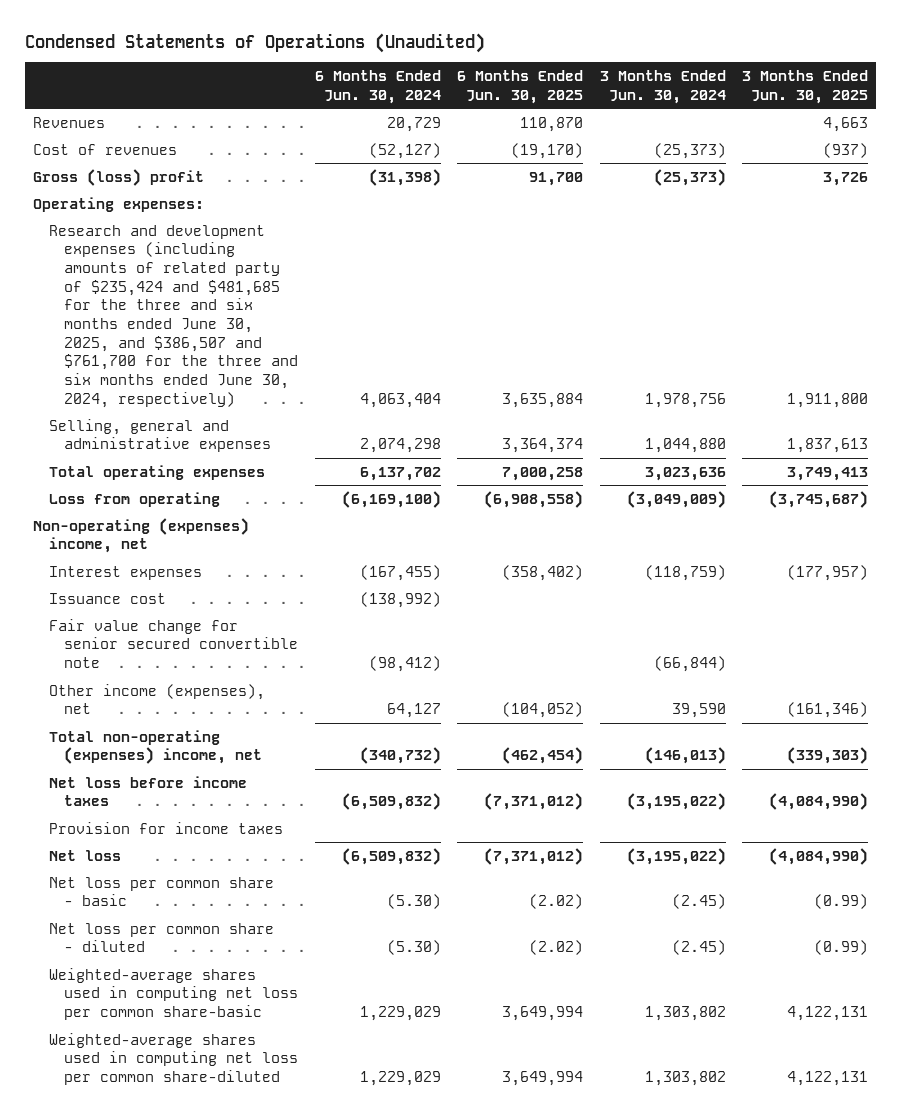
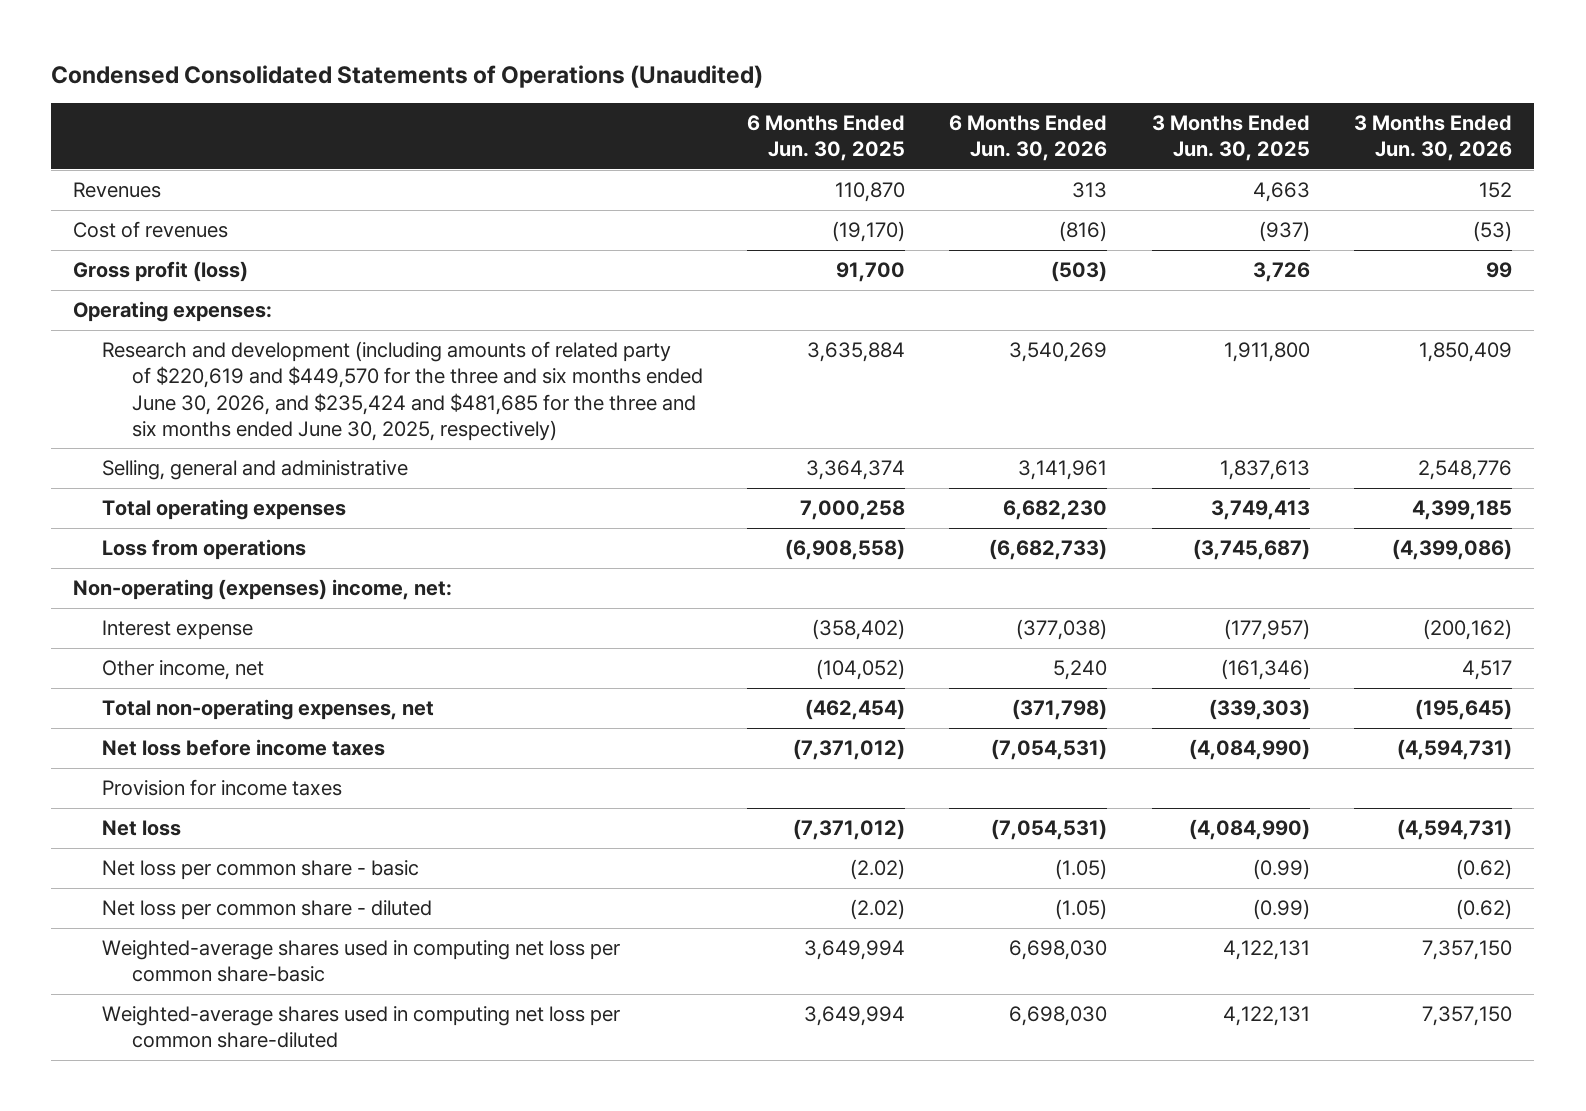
- Condensed Statements of Operations (Unaudited)
+ Condensed Consolidated Statements of Operations (Unaudited)
- | 6 Months Ended Jun. 30, 2024 | 6 Months Ended Jun. 30, 2025 | 3 Months Ended Jun. 30, 2024 | 3 Months Ended Jun. 30, 2025
+ | 6 Months Ended Jun. 30, 2025 | 6 Months Ended Jun. 30, 2026 | 3 Months Ended Jun. 30, 2025 | 3 Months Ended Jun. 30, 2026
- Gross (loss) profit | (31,398) | 91,700 | (25,373) | 3,726
+ Gross profit (loss) | 91,700 | (503) | 3,726 | 99
- Research and development expenses (including amounts of related party of $235,424 and $481,685 for the three and six months ended June 30, 2025, and $386,507 and $761,700 for the three and six months ended June 30, 2024, respectively) | 4,063,404 | 3,635,884 | 1,978,756 | 1,911,800
- Selling, general and administrative expenses | 2,074,298 | 3,364,374 | 1,044,880 | 1,837,613
+ Research and development (including amounts of related party of $220,619 and $449,570 for the three and six months ended June 30, 2026, and $235,424 and $481,685 for the three and six months ended June 30, 2025, respectively) | 3,635,884 | 3,540,269 | 1,911,800 | 1,850,409
+ Selling, general and administrative | 3,364,374 | 3,141,961 | 1,837,613 | 2,548,776
- Loss from operating | (6,169,100) | (6,908,558) | (3,049,009) | (3,745,687)
- Non-operating (expenses) income, net
- Interest expenses | (167,455) | (358,402) | (118,759) | (177,957)
- Issuance cost | (138,992) | | |
- Fair value change for senior secured convertible note | (98,412) | | (66,844) |
- Other income (expenses), net | 64,127 | (104,052) | 39,590 | (161,346)
- Total non-operating (expenses) income, net | (340,732) | (462,454) | (146,013) | (339,303)
+ Loss from operations | (6,908,558) | (6,682,733) | (3,745,687) | (4,399,086)
+ Non-operating (expenses) income, net:
+ Interest expense | (358,402) | (377,038) | (177,957) | (200,162)
+ Other income, net | (104,052) | 5,240 | (161,346) | 4,517
+ Total non-operating expenses, net | (462,454) | (371,798) | (339,303) | (195,645)

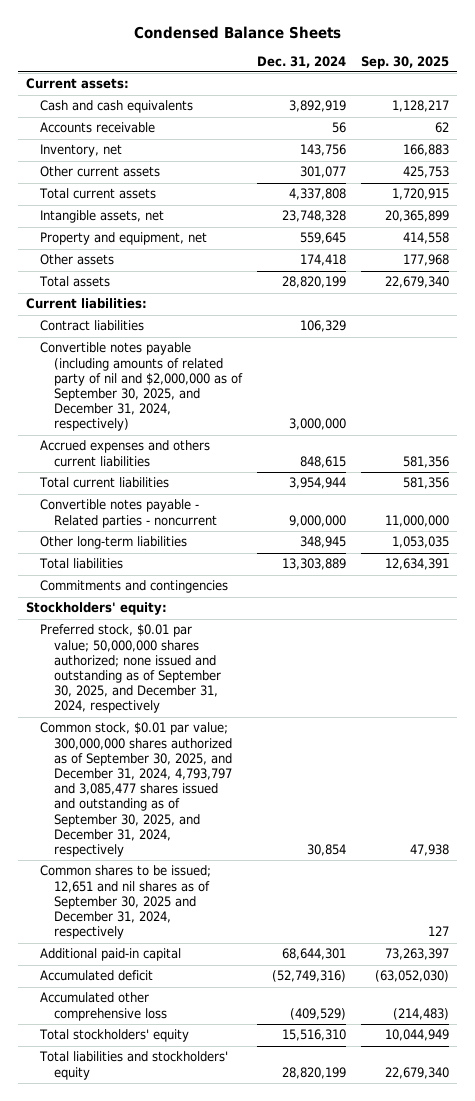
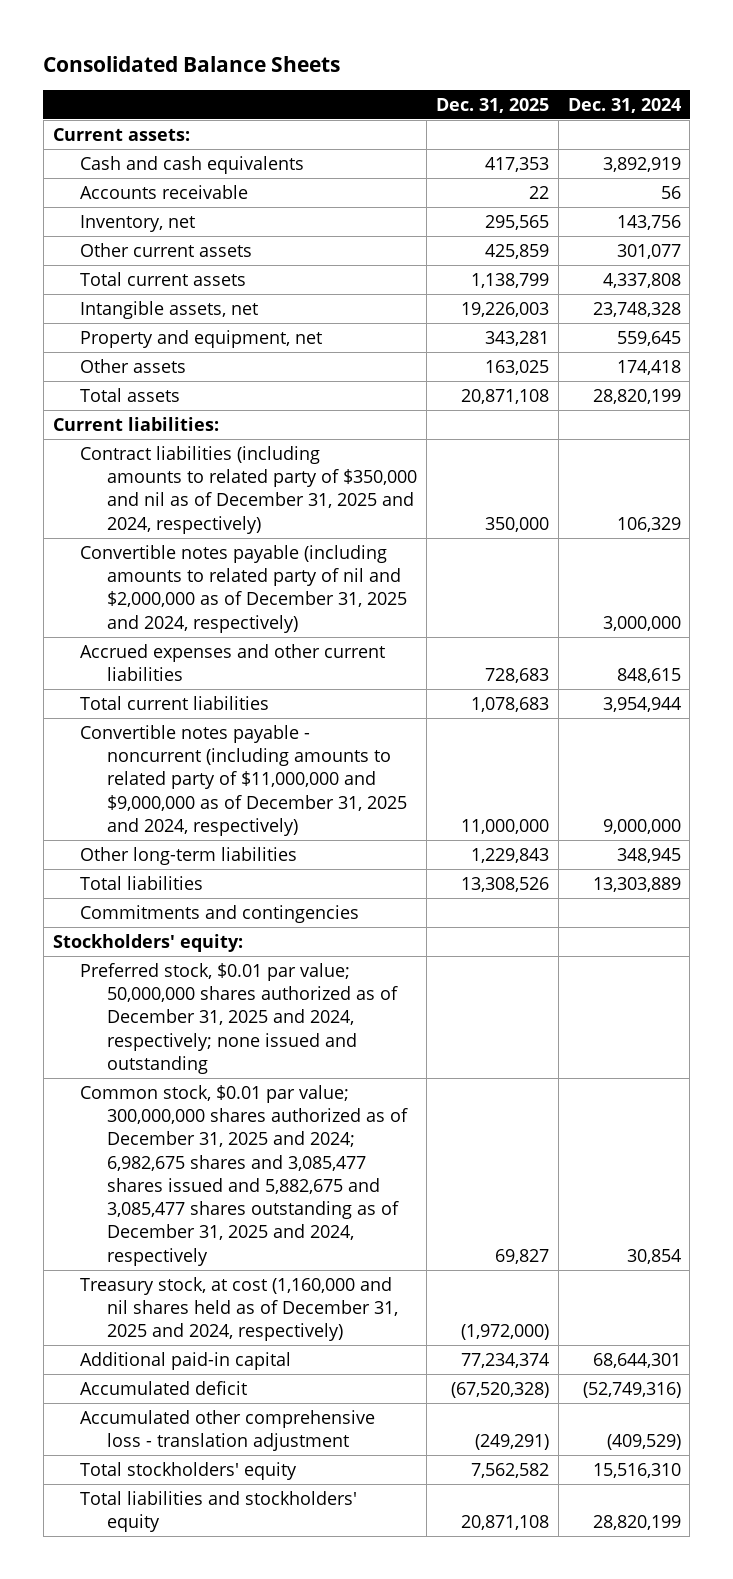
- Condensed Balance Sheets
+ Consolidated Balance Sheets
- | Dec. 31, 2024 | Sep. 30, 2025
+ | Dec. 31, 2025 | Dec. 31, 2024
- Contract liabilities | 106,329 |
- Convertible notes payable (including amounts of related party of nil and $2,000,000 as of September 30, 2025, and December 31, 2024, respectively) | 3,000,000 |
- Accrued expenses and others current liabilities | 848,615 | 581,356
+ Contract liabilities (including amounts to related party of $350,000 and nil as of December 31, 2025 and 2024, respectively) | 350,000 | 106,329
+ Convertible notes payable (including amounts to related party of nil and $2,000,000 as of December 31, 2025 and 2024, respectively) | | 3,000,000
+ Accrued expenses and other current liabilities | 728,683 | 848,615
- Convertible notes payable - Related parties - noncurrent | 9,000,000 | 11,000,000
+ Convertible notes payable - noncurrent (including amounts to related party of $11,000,000 and $9,000,000 as of December 31, 2025 and 2024, respectively) | 11,000,000 | 9,000,000
- Preferred stock, $0.01 par value; 50,000,000 shares authorized; none issued and outstanding as of September 30, 2025, and December 31, 2024, respectively
- Common stock, $0.01 par value; 300,000,000 shares authorized as of September 30, 2025, and December 31, 2024, 4,793,797 and 3,085,477 shares issued and outstanding as of September 30, 2025, and December 31, 2024, respectively | 30,854 | 47,938
- Common shares to be issued; 12,651 and nil shares as of September 30, 2025 and December 31, 2024, respectively | | 127
+ Preferred stock, $0.01 par value; 50,000,000 shares authorized as of December 31, 2025 and 2024, respectively; none issued and outstanding
+ Common stock, $0.01 par value; 300,000,000 shares authorized as of December 31, 2025 and 2024; 6,982,675 shares and 3,085,477 shares issued and 5,882,675 and 3,085,477 shares outstanding as of December 31, 2025 and 2024, respectively | 69,827 | 30,854
+ Treasury stock, at cost (1,160,000 and nil shares held as of December 31, 2025 and 2024, respectively) | (1,972,000) |
- Accumulated other comprehensive loss | (409,529) | (214,483)
+ Accumulated other comprehensive loss - translation adjustment | (249,291) | (409,529)

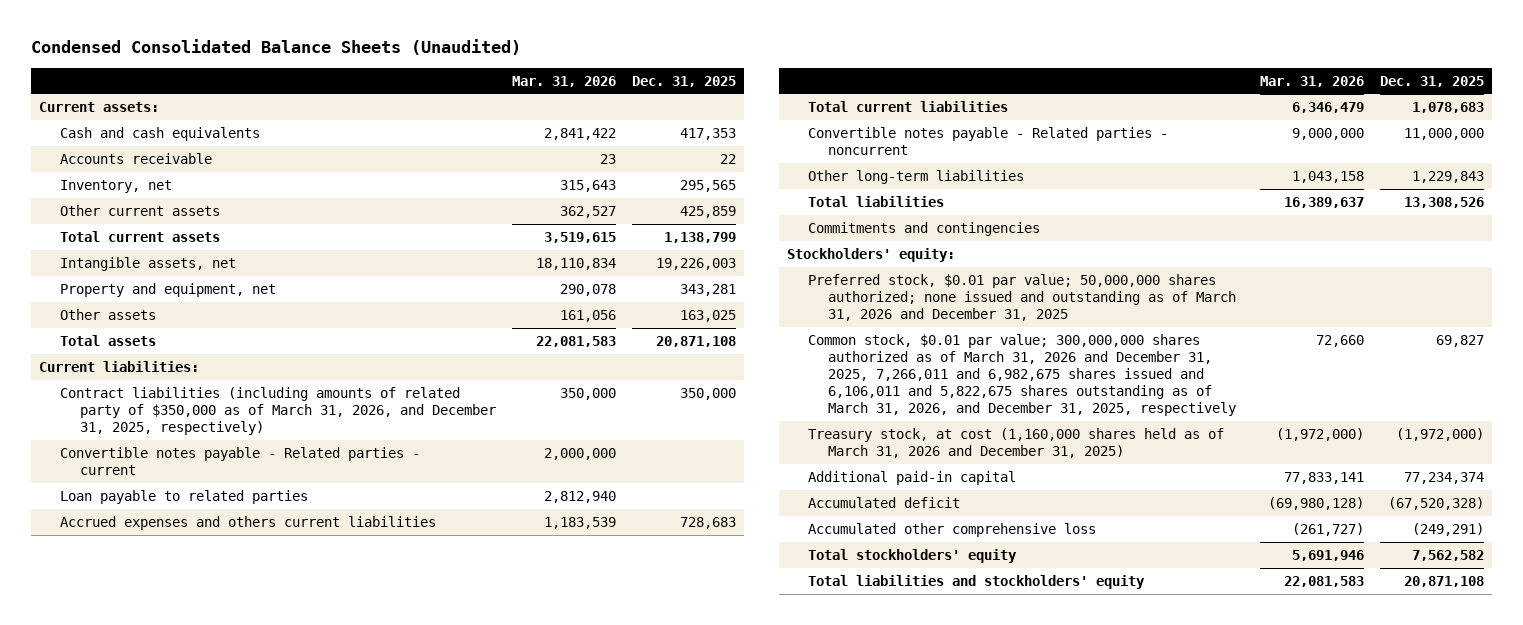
- Consolidated Balance Sheets
+ Condensed Consolidated Balance Sheets (Unaudited)
- | Dec. 31, 2025 | Dec. 31, 2024
+ | Mar. 31, 2026 | Dec. 31, 2025
- Contract liabilities (including amounts to related party of $350,000 and nil as of December 31, 2025 and 2024, respectively) | 350,000 | 106,329
- Convertible notes payable (including amounts to related party of nil and $2,000,000 as of December 31, 2025 and 2024, respectively) | | 3,000,000
- Accrued expenses and other current liabilities | 728,683 | 848,615
+ Contract liabilities (including amounts of related party of $350,000 as of March 31, 2026, and December 31, 2025, respectively) | 350,000 | 350,000
+ Convertible notes payable - Related parties - current | 2,000,000 |
+ Loan payable to related parties | 2,812,940 |
+ Accrued expenses and others current liabilities | 1,183,539 | 728,683
- Convertible notes payable - noncurrent (including amounts to related party of $11,000,000 and $9,000,000 as of December 31, 2025 and 2024, respectively) | 11,000,000 | 9,000,000
+ Convertible notes payable - Related parties - noncurrent | 9,000,000 | 11,000,000
- Preferred stock, $0.01 par value; 50,000,000 shares authorized as of December 31, 2025 and 2024, respectively; none issued and outstanding
- Common stock, $0.01 par value; 300,000,000 shares authorized as of December 31, 2025 and 2024; 6,982,675 shares and 3,085,477 shares issued and 5,882,675 and 3,085,477 shares outstanding as of December 31, 2025 and 2024, respectively | 69,827 | 30,854
- Treasury stock, at cost (1,160,000 and nil shares held as of December 31, 2025 and 2024, respectively) | (1,972,000) |
+ Preferred stock, $0.01 par value; 50,000,000 shares authorized; none issued and outstanding as of March 31, 2026 and December 31, 2025
+ Common stock, $0.01 par value; 300,000,000 shares authorized as of March 31, 2026 and December 31, 2025, 7,266,011 and 6,982,675 shares issued and 6,106,011 and 5,822,675 shares outstanding as of March 31, 2026, and December 31, 2025, respectively | 72,660 | 69,827
+ Treasury stock, at cost (1,160,000 shares held as of March 31, 2026 and December 31, 2025) | (1,972,000) | (1,972,000)
- Accumulated other comprehensive loss - translation adjustment | (249,291) | (409,529)
+ Accumulated other comprehensive loss | (261,727) | (249,291)

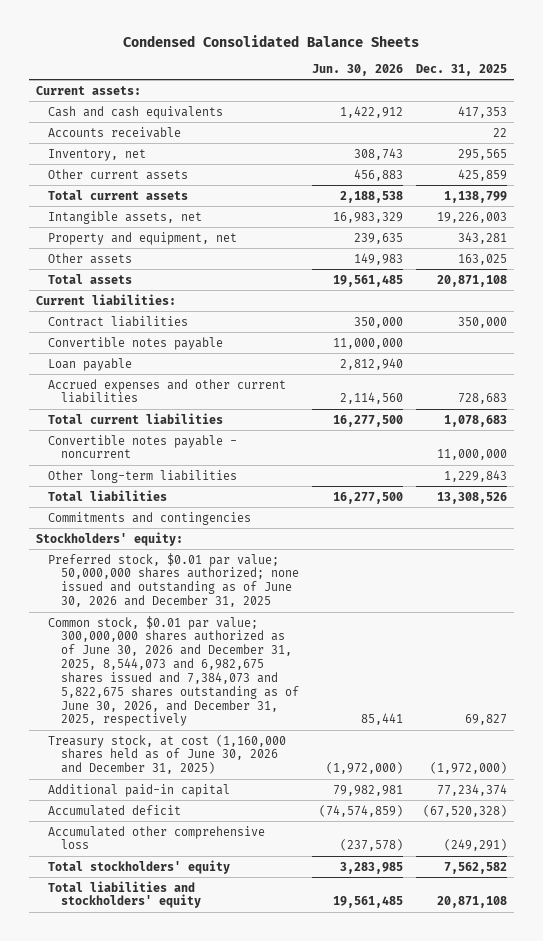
- Condensed Consolidated Balance Sheets (Unaudited)
+ Condensed Consolidated Balance Sheets
- | Mar. 31, 2026 | Dec. 31, 2025
+ | Jun. 30, 2026 | Dec. 31, 2025
- Contract liabilities (including amounts of related party of $350,000 as of March 31, 2026, and December 31, 2025, respectively) | 350,000 | 350,000
- Convertible notes payable - Related parties - current | 2,000,000 |
- Loan payable to related parties | 2,812,940 |
- Accrued expenses and others current liabilities | 1,183,539 | 728,683
+ Contract liabilities | 350,000 | 350,000
+ Convertible notes payable | 11,000,000 |
+ Loan payable | 2,812,940 |
+ Accrued expenses and other current liabilities | 2,114,560 | 728,683
- Convertible notes payable - Related parties - noncurrent | 9,000,000 | 11,000,000
+ Convertible notes payable - noncurrent | | 11,000,000
- Preferred stock, $0.01 par value; 50,000,000 shares authorized; none issued and outstanding as of March 31, 2026 and December 31, 2025
- Common stock, $0.01 par value; 300,000,000 shares authorized as of March 31, 2026 and December 31, 2025, 7,266,011 and 6,982,675 shares issued and 6,106,011 and 5,822,675 shares outstanding as of March 31, 2026, and December 31, 2025, respectively | 72,660 | 69,827
- Treasury stock, at cost (1,160,000 shares held as of March 31, 2026 and December 31, 2025) | (1,972,000) | (1,972,000)
+ Preferred stock, $0.01 par value; 50,000,000 shares authorized; none issued and outstanding as of June 30, 2026 and December 31, 2025
+ Common stock, $0.01 par value; 300,000,000 shares authorized as of June 30, 2026 and December 31, 2025, 8,544,073 and 6,982,675 shares issued and 7,384,073 and 5,822,675 shares outstanding as of June 30, 2026, and December 31, 2025, respectively | 85,441 | 69,827
+ Treasury stock, at cost (1,160,000 shares held as of June 30, 2026 and December 31, 2025) | (1,972,000) | (1,972,000)

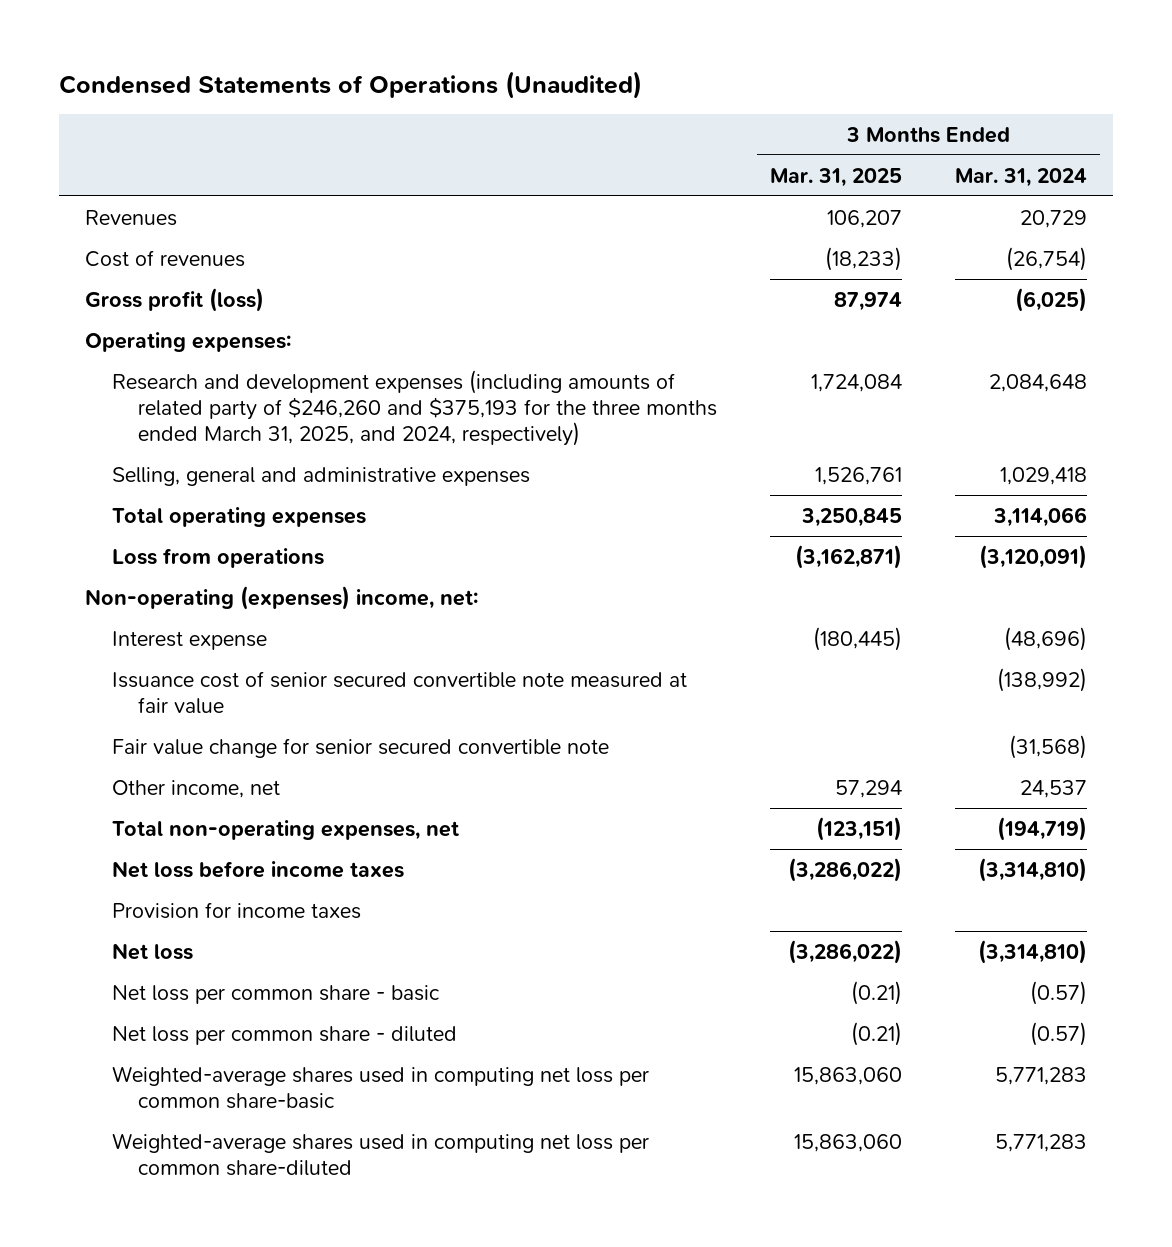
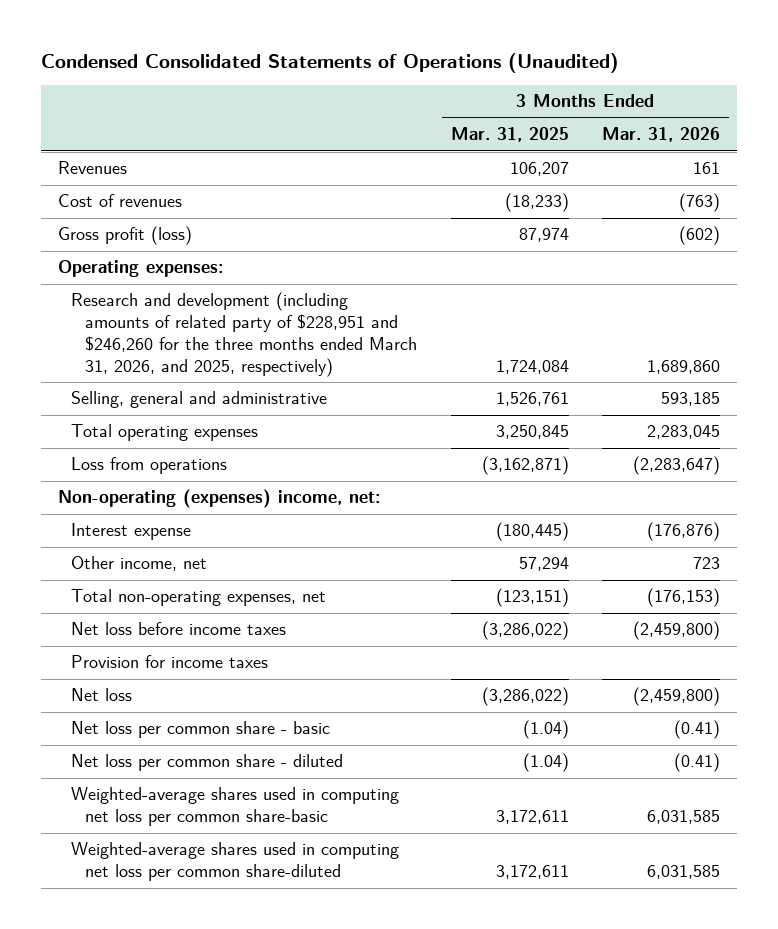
- Condensed Statements of Operations (Unaudited)
+ Condensed Consolidated Statements of Operations (Unaudited)
- | 3 Months Ended Mar. 31, 2025 | 3 Months Ended Mar. 31, 2024
+ | 3 Months Ended Mar. 31, 2025 | 3 Months Ended Mar. 31, 2026
- Research and development expenses (including amounts of related party of $246,260 and $375,193 for the three months ended March 31, 2025, and 2024, respectively) | 1,724,084 | 2,084,648
- Selling, general and administrative expenses | 1,526,761 | 1,029,418
+ Research and development (including amounts of related party of $228,951 and $246,260 for the three months ended March 31, 2026, and 2025, respectively) | 1,724,084 | 1,689,860
+ Selling, general and administrative | 1,526,761 | 593,185
- Issuance cost of senior secured convertible note measured at fair value | | (138,992)
- Fair value change for senior secured convertible note | | (31,568)
- Net loss per common share - basic | (0.21) | (0.57)
- Net loss per common share - diluted | (0.21) | (0.57)
- Weighted-average shares used in computing net loss per common share-basic | 15,863,060 | 5,771,283
- Weighted-average shares used in computing net loss per common share-diluted | 15,863,060 | 5,771,283
+ Net loss per common share - basic | (1.04) | (0.41)
+ Net loss per common share - diluted | (1.04) | (0.41)
+ Weighted-average shares used in computing net loss per common share-basic | 3,172,611 | 6,031,585
+ Weighted-average shares used in computing net loss per common share-diluted | 3,172,611 | 6,031,585

